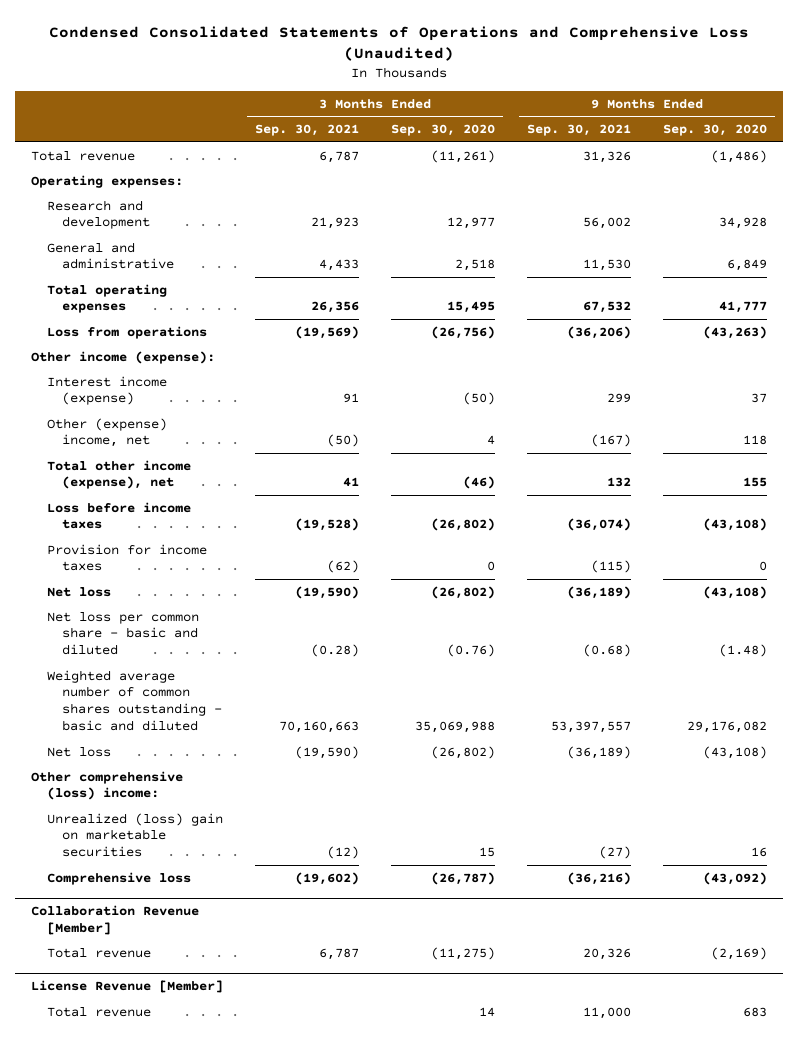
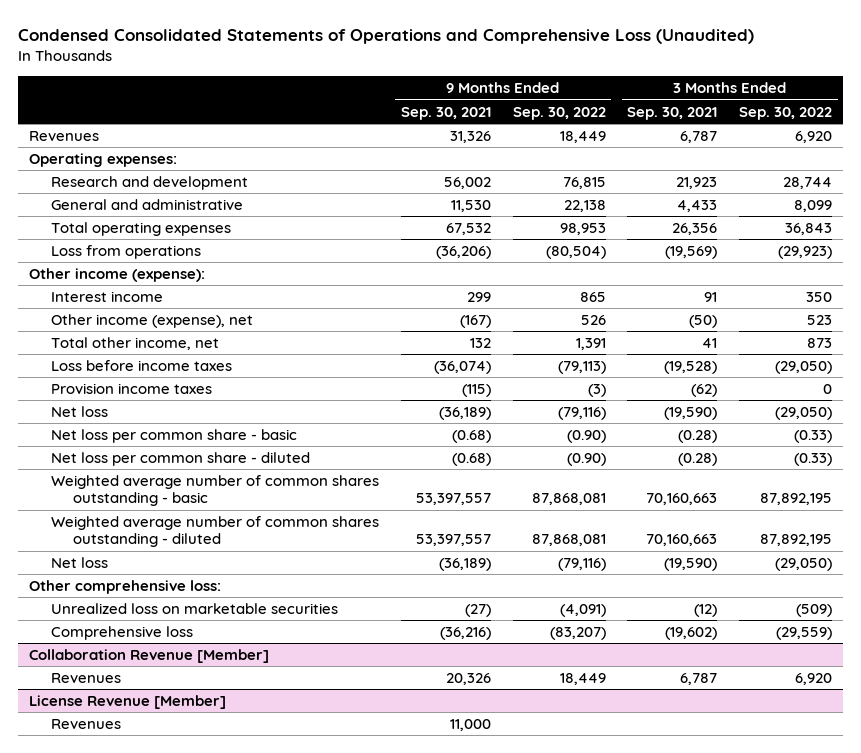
- | 3 Months Ended Sep. 30, 2021 | 3 Months Ended Sep. 30, 2020 | 9 Months Ended Sep. 30, 2021 | 9 Months Ended Sep. 30, 2020
+ | 9 Months Ended Sep. 30, 2021 | 9 Months Ended Sep. 30, 2022 | 3 Months Ended Sep. 30, 2021 | 3 Months Ended Sep. 30, 2022
- Total revenue | 6,787 | (11,261) | 31,326 | (1,486)
+ Revenues | 31,326 | 18,449 | 6,787 | 6,920
- Interest income (expense) | 91 | (50) | 299 | 37
- Other (expense) income, net | (50) | 4 | (167) | 118
- Total other income (expense), net | 41 | (46) | 132 | 155
+ Interest income | 299 | 865 | 91 | 350
+ Other income (expense), net | (167) | 526 | (50) | 523
+ Total other income, net | 132 | 1,391 | 41 | 873
- Provision for income taxes | (62) | 0 | (115) | 0
+ Provision income taxes | (115) | (3) | (62) | 0
- Net loss per common share - basic and diluted | (0.28) | (0.76) | (0.68) | (1.48)
- Weighted average number of common shares outstanding - basic and diluted | 70,160,663 | 35,069,988 | 53,397,557 | 29,176,082
+ Net loss per common share - basic | (0.68) | (0.90) | (0.28) | (0.33)
+ Net loss per common share - diluted | (0.68) | (0.90) | (0.28) | (0.33)
+ Weighted average number of common shares outstanding - basic | 53,397,557 | 87,868,081 | 70,160,663 | 87,892,195
+ Weighted average number of common shares outstanding - diluted | 53,397,557 | 87,868,081 | 70,160,663 | 87,892,195
- Other comprehensive (loss) income:
- Unrealized (loss) gain on marketable securities | (12) | 15 | (27) | 16
+ Other comprehensive loss:
+ Unrealized loss on marketable securities | (27) | (4,091) | (12) | (509)
@ Collaboration Revenue [Member]
- Total revenue | 6,787 | (11,275) | 20,326 | (2,169)
+ Revenues | 20,326 | 18,449 | 6,787 | 6,920
@ License Revenue [Member]
- Total revenue | | 14 | 11,000 | 683
+ Revenues | 11,000 | | |

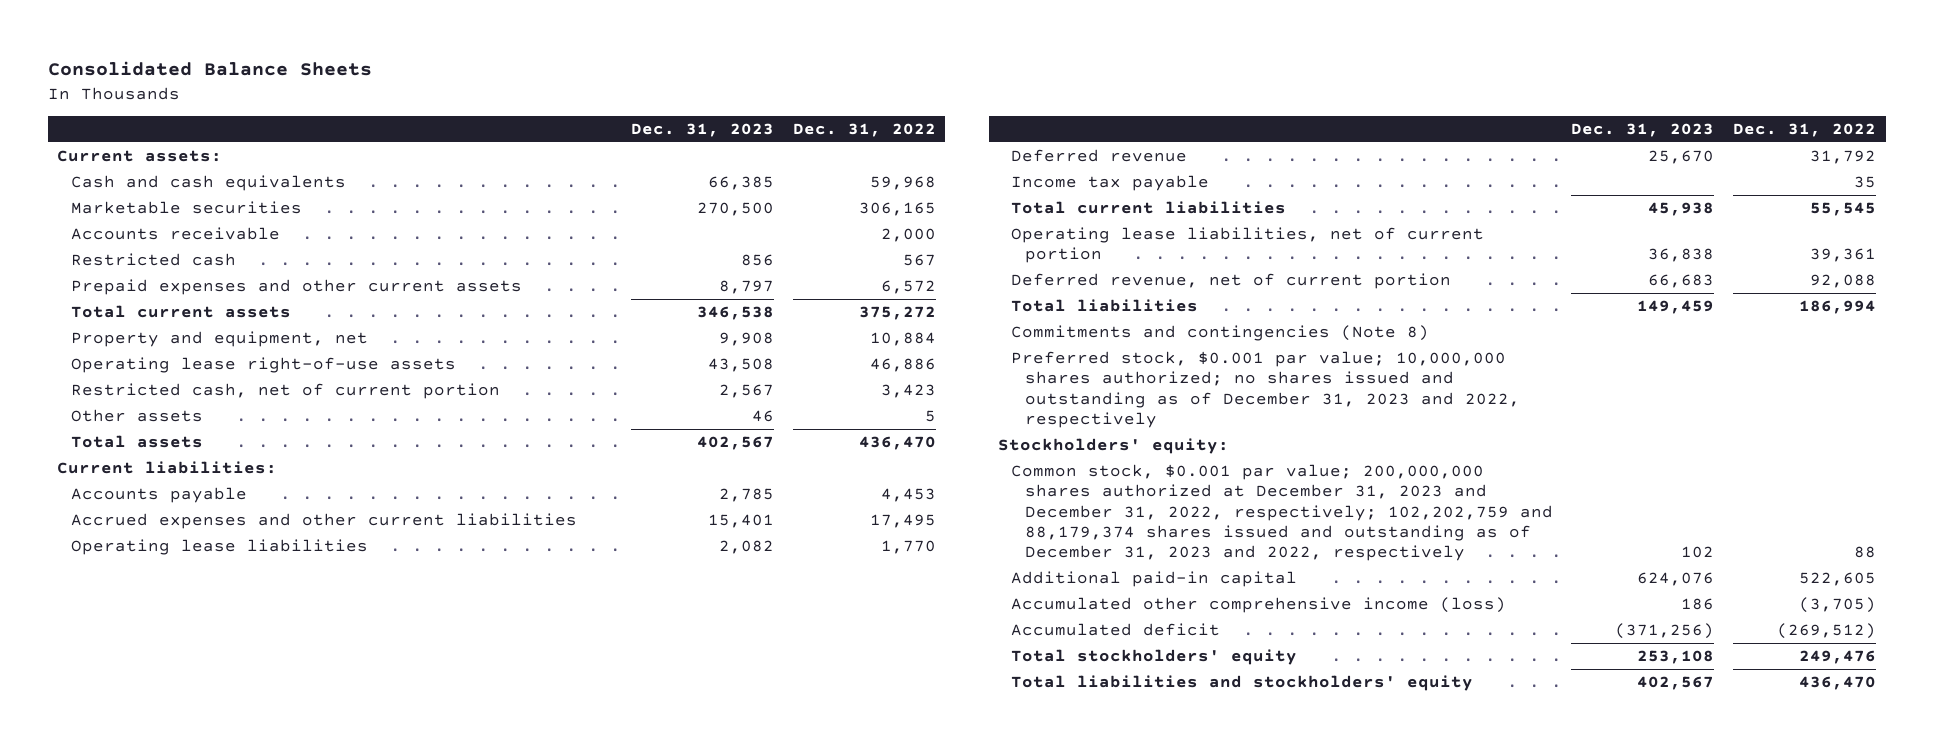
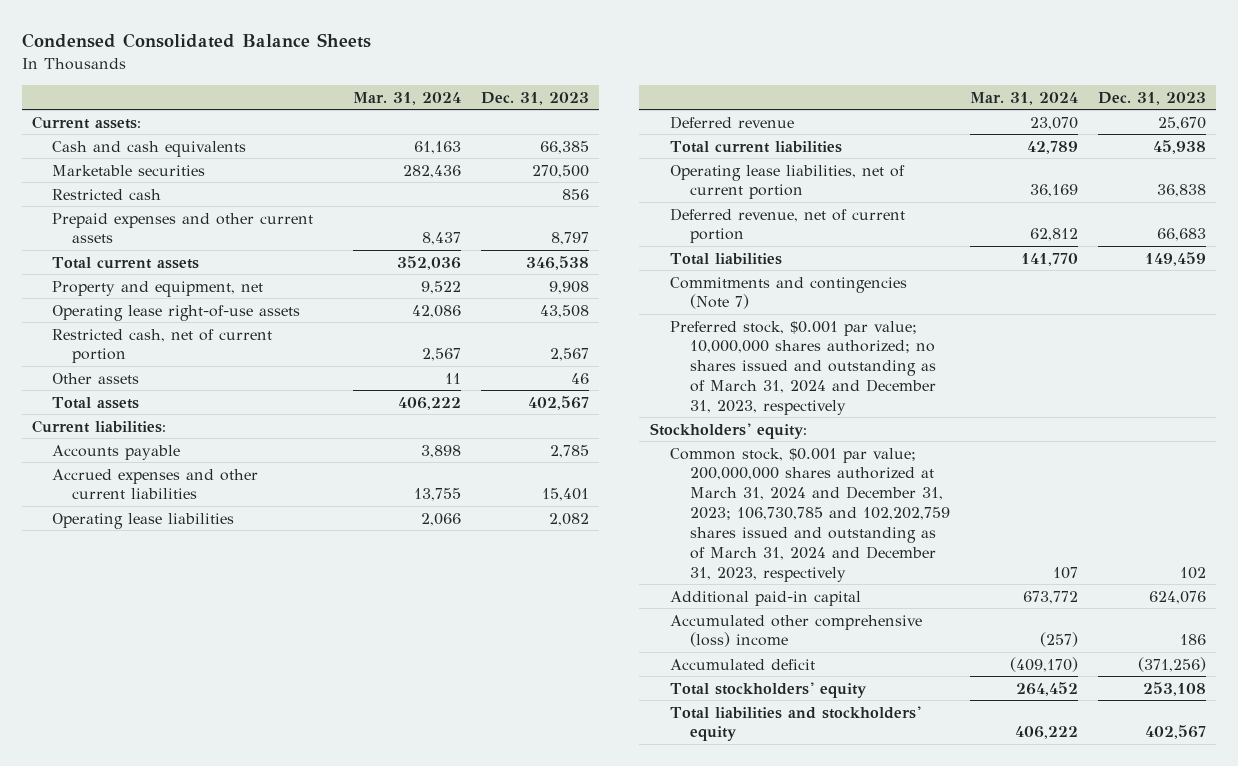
- Consolidated Balance Sheets
+ Condensed Consolidated Balance Sheets
- | Dec. 31, 2023 | Dec. 31, 2022
+ | Mar. 31, 2024 | Dec. 31, 2023
- Accounts receivable | | 2,000
- Income tax payable | | 35
- Commitments and contingencies (Note 8)
- Preferred stock, $0.001 par value; 10,000,000 shares authorized; no shares issued and outstanding as of December 31, 2023 and 2022, respectively
+ Commitments and contingencies (Note 7)
+ Preferred stock, $0.001 par value; 10,000,000 shares authorized; no shares issued and outstanding as of March 31, 2024 and December 31, 2023, respectively
- Common stock, $0.001 par value; 200,000,000 shares authorized at December 31, 2023 and December 31, 2022, respectively; 102,202,759 and 88,179,374 shares issued and outstanding as of December 31, 2023 and 2022, respectively | 102 | 88
+ Common stock, $0.001 par value; 200,000,000 shares authorized at March 31, 2024 and December 31, 2023; 106,730,785 and 102,202,759 shares issued and outstanding as of March 31, 2024 and December 31, 2023, respectively | 107 | 102
- Accumulated other comprehensive income (loss) | 186 | (3,705)
+ Accumulated other comprehensive (loss) income | (257) | 186

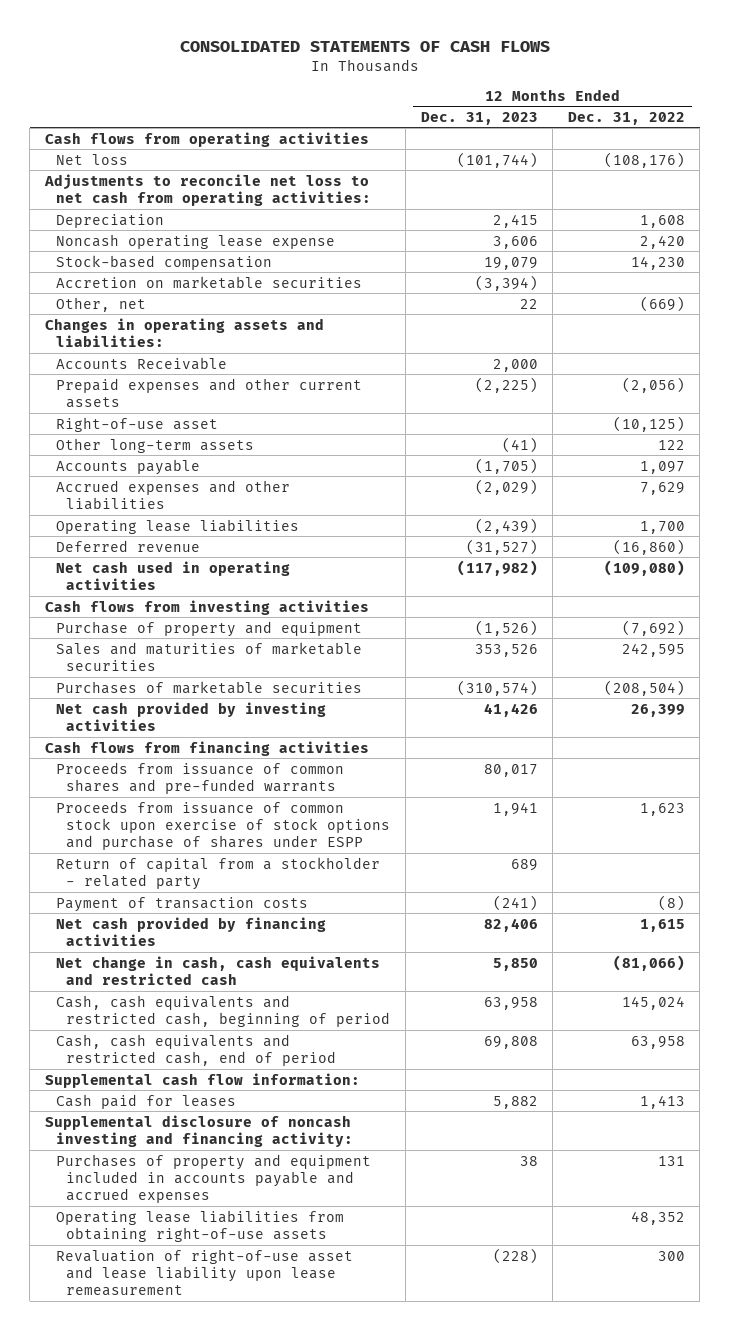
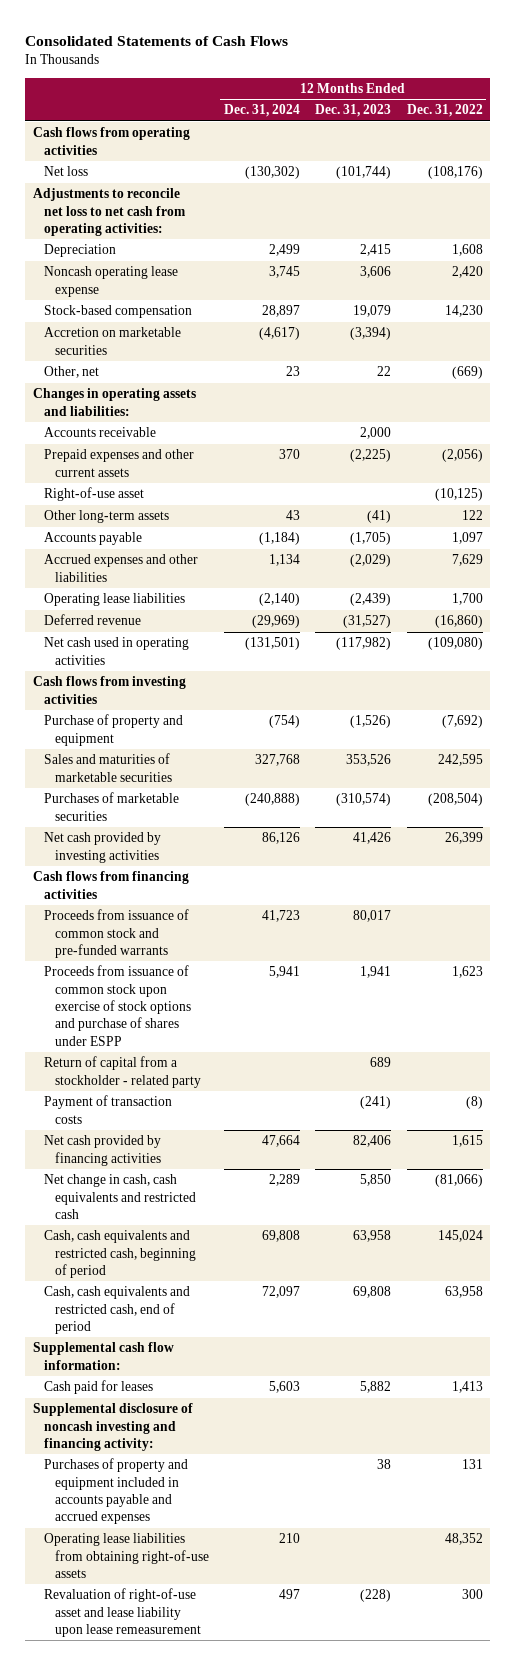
- CONSOLIDATED STATEMENTS OF CASH FLOWS
+ Consolidated Statements of Cash Flows
- | 12 Months Ended Dec. 31, 2023 | 12 Months Ended Dec. 31, 2022
+ | 12 Months Ended Dec. 31, 2024 | 12 Months Ended Dec. 31, 2023 | 12 Months Ended Dec. 31, 2022
- Accounts Receivable | 2,000 |
+ Accounts receivable | | 2,000 |
- Proceeds from issuance of common shares and pre-funded warrants | 80,017 |
+ Proceeds from issuance of common stock and pre-funded warrants | 41,723 | 80,017 |

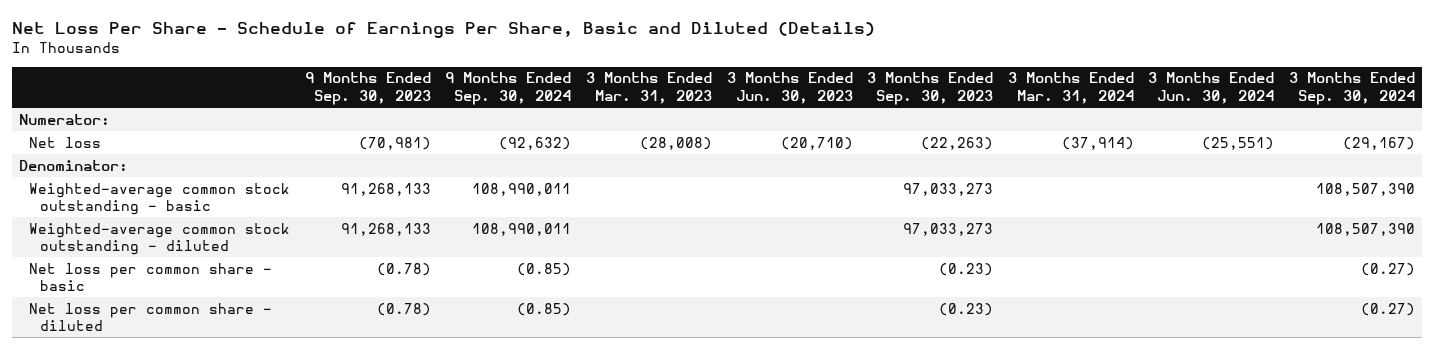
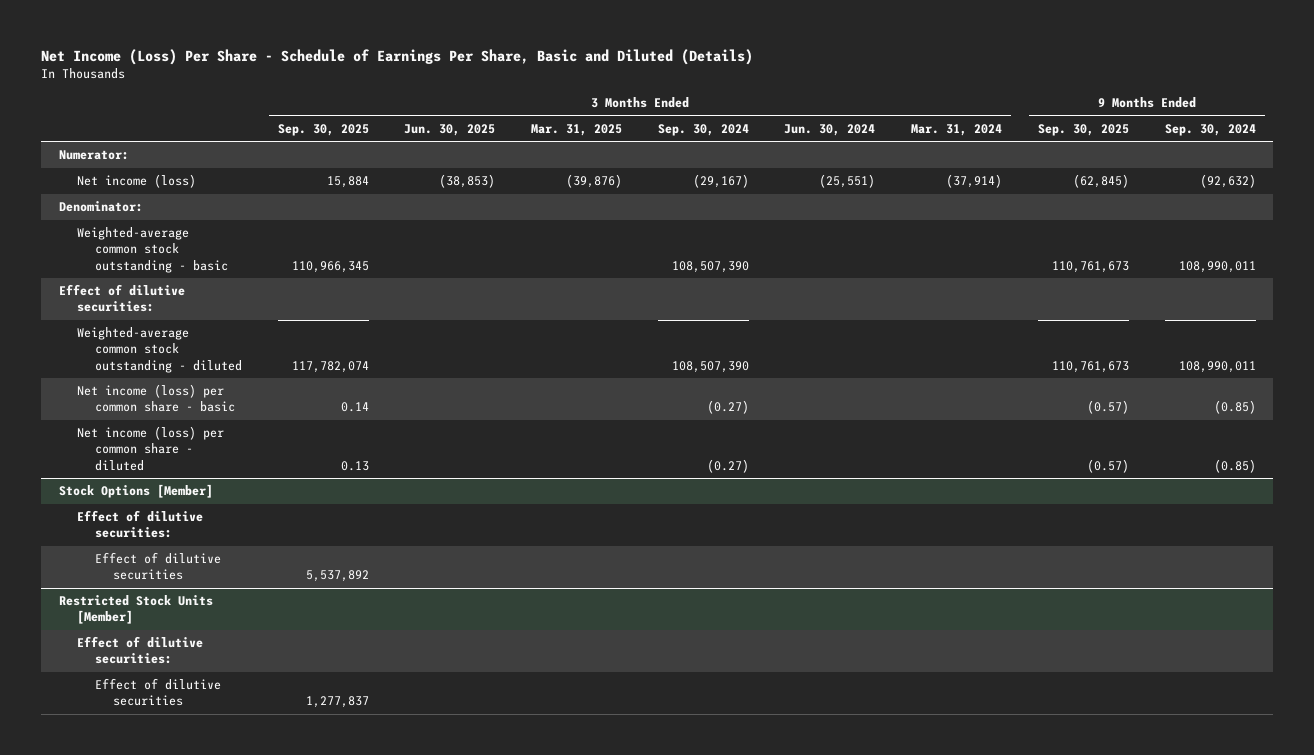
- Net Loss Per Share - Schedule of Earnings Per Share, Basic and Diluted (Details)
+ Net Income (Loss) Per Share - Schedule of Earnings Per Share, Basic and Diluted (Details)
- | 9 Months Ended Sep. 30, 2023 | 9 Months Ended Sep. 30, 2024 | 3 Months Ended Mar. 31, 2023 | 3 Months Ended Jun. 30, 2023 | 3 Months Ended Sep. 30, 2023 | 3 Months Ended Mar. 31, 2024 | 3 Months Ended Jun. 30, 2024 | 3 Months Ended Sep. 30, 2024
+ | 3 Months Ended Sep. 30, 2025 | 3 Months Ended Jun. 30, 2025 | 3 Months Ended Mar. 31, 2025 | 3 Months Ended Sep. 30, 2024 | 3 Months Ended Jun. 30, 2024 | 3 Months Ended Mar. 31, 2024 | 9 Months Ended Sep. 30, 2025 | 9 Months Ended Sep. 30, 2024
- Net loss | (70,981) | (92,632) | (28,008) | (20,710) | (22,263) | (37,914) | (25,551) | (29,167)
+ Net income (loss) | 15,884 | (38,853) | (39,876) | (29,167) | (25,551) | (37,914) | (62,845) | (92,632)
+ Effect of dilutive securities:
- Net loss per common share - basic | (0.78) | (0.85) | | | (0.23) | | | (0.27)
- Net loss per common share - diluted | (0.78) | (0.85) | | | (0.23) | | | (0.27)
+ Net income (loss) per common share - basic | 0.14 | | | (0.27) | | | (0.57) | (0.85)
+ Net income (loss) per common share - diluted | 0.13 | | | (0.27) | | | (0.57) | (0.85)
+ Stock Options [Member]
+ Effect of dilutive securities:
+ Effect of dilutive securities | 5,537,892 | | | | | | |
+ Restricted Stock Units [Member]
+ Effect of dilutive securities:
+ Effect of dilutive securities | 1,277,837 | | | | | | |

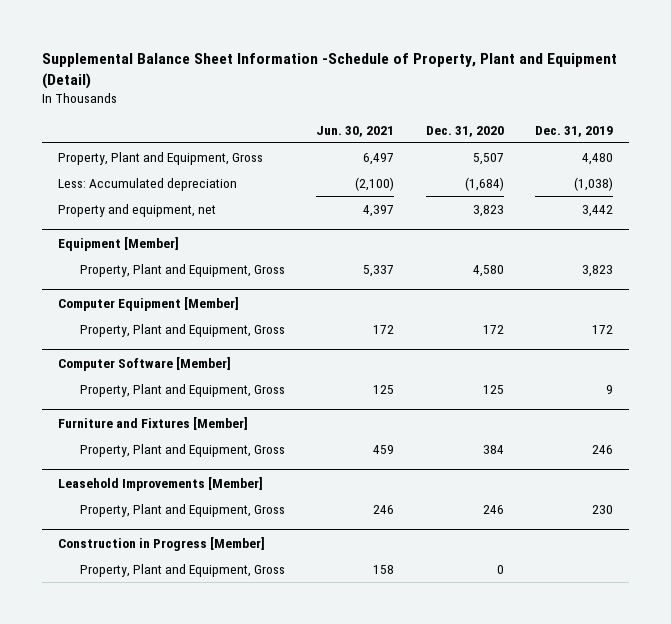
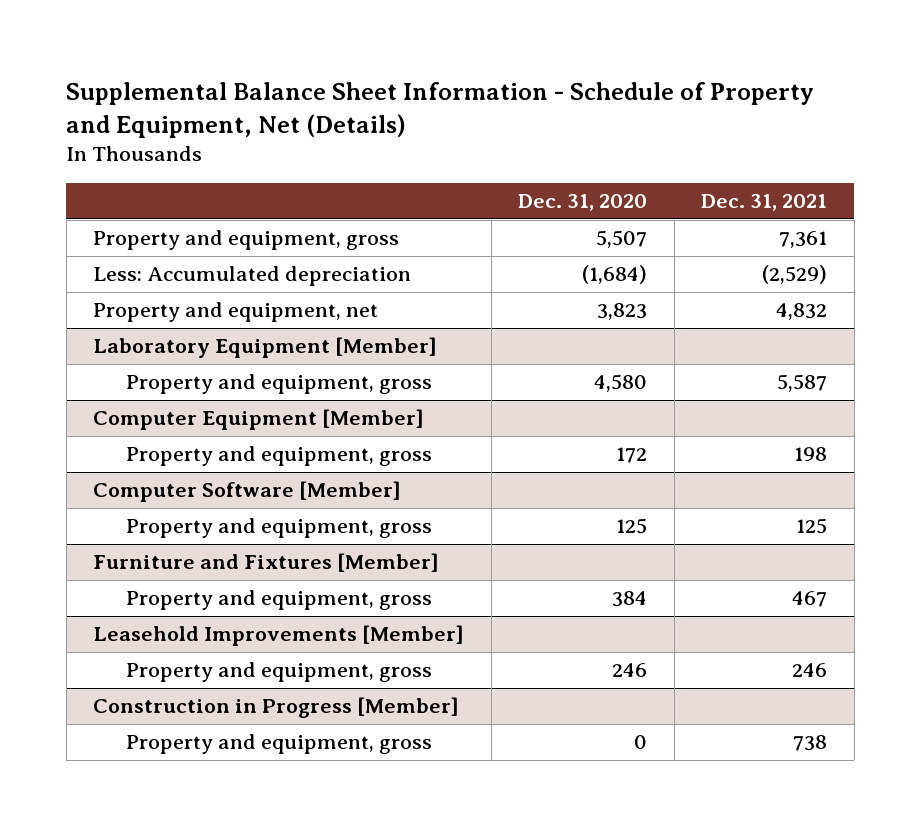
- Supplemental Balance Sheet Information -Schedule of Property, Plant and Equipment (Detail)
+ Supplemental Balance Sheet Information - Schedule of Property and Equipment, Net (Details)
- | Jun. 30, 2021 | Dec. 31, 2020 | Dec. 31, 2019
+ | Dec. 31, 2020 | Dec. 31, 2021
- Property, Plant and Equipment, Gross | 6,497 | 5,507 | 4,480
+ Property and equipment, gross | 5,507 | 7,361
- Equipment [Member]
- Property, Plant and Equipment, Gross | 5,337 | 4,580 | 3,823
+ Laboratory Equipment [Member]
+ Property and equipment, gross | 4,580 | 5,587
@ Computer Equipment [Member]
- Property, Plant and Equipment, Gross | 172 | 172 | 172
+ Property and equipment, gross | 172 | 198
@ Computer Software [Member]
- Property, Plant and Equipment, Gross | 125 | 125 | 9
+ Property and equipment, gross | 125 | 125
@ Furniture and Fixtures [Member]
- Property, Plant and Equipment, Gross | 459 | 384 | 246
+ Property and equipment, gross | 384 | 467
@ Leasehold Improvements [Member]
- Property, Plant and Equipment, Gross | 246 | 246 | 230
+ Property and equipment, gross | 246 | 246
@ Construction in Progress [Member]
- Property, Plant and Equipment, Gross | 158 | 0 |
+ Property and equipment, gross | 0 | 738

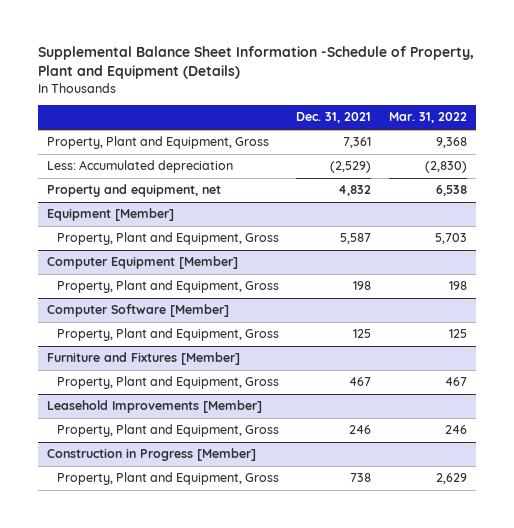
- Supplemental Balance Sheet Information - Schedule of Property and Equipment, Net (Details)
+ Supplemental Balance Sheet Information -Schedule of Property, Plant and Equipment (Details)
- | Dec. 31, 2020 | Dec. 31, 2021
+ | Dec. 31, 2021 | Mar. 31, 2022
- Property and equipment, gross | 5,507 | 7,361
+ Property, Plant and Equipment, Gross | 7,361 | 9,368
- Laboratory Equipment [Member]
- Property and equipment, gross | 4,580 | 5,587
+ Equipment [Member]
+ Property, Plant and Equipment, Gross | 5,587 | 5,703
@ Computer Equipment [Member]
- Property and equipment, gross | 172 | 198
+ Property, Plant and Equipment, Gross | 198 | 198
@ Computer Software [Member]
- Property and equipment, gross | 125 | 125
+ Property, Plant and Equipment, Gross | 125 | 125
@ Furniture and Fixtures [Member]
- Property and equipment, gross | 384 | 467
+ Property, Plant and Equipment, Gross | 467 | 467
@ Leasehold Improvements [Member]
- Property and equipment, gross | 246 | 246
+ Property, Plant and Equipment, Gross | 246 | 246
@ Construction in Progress [Member]
- Property and equipment, gross | 0 | 738
+ Property, Plant and Equipment, Gross | 738 | 2,629

